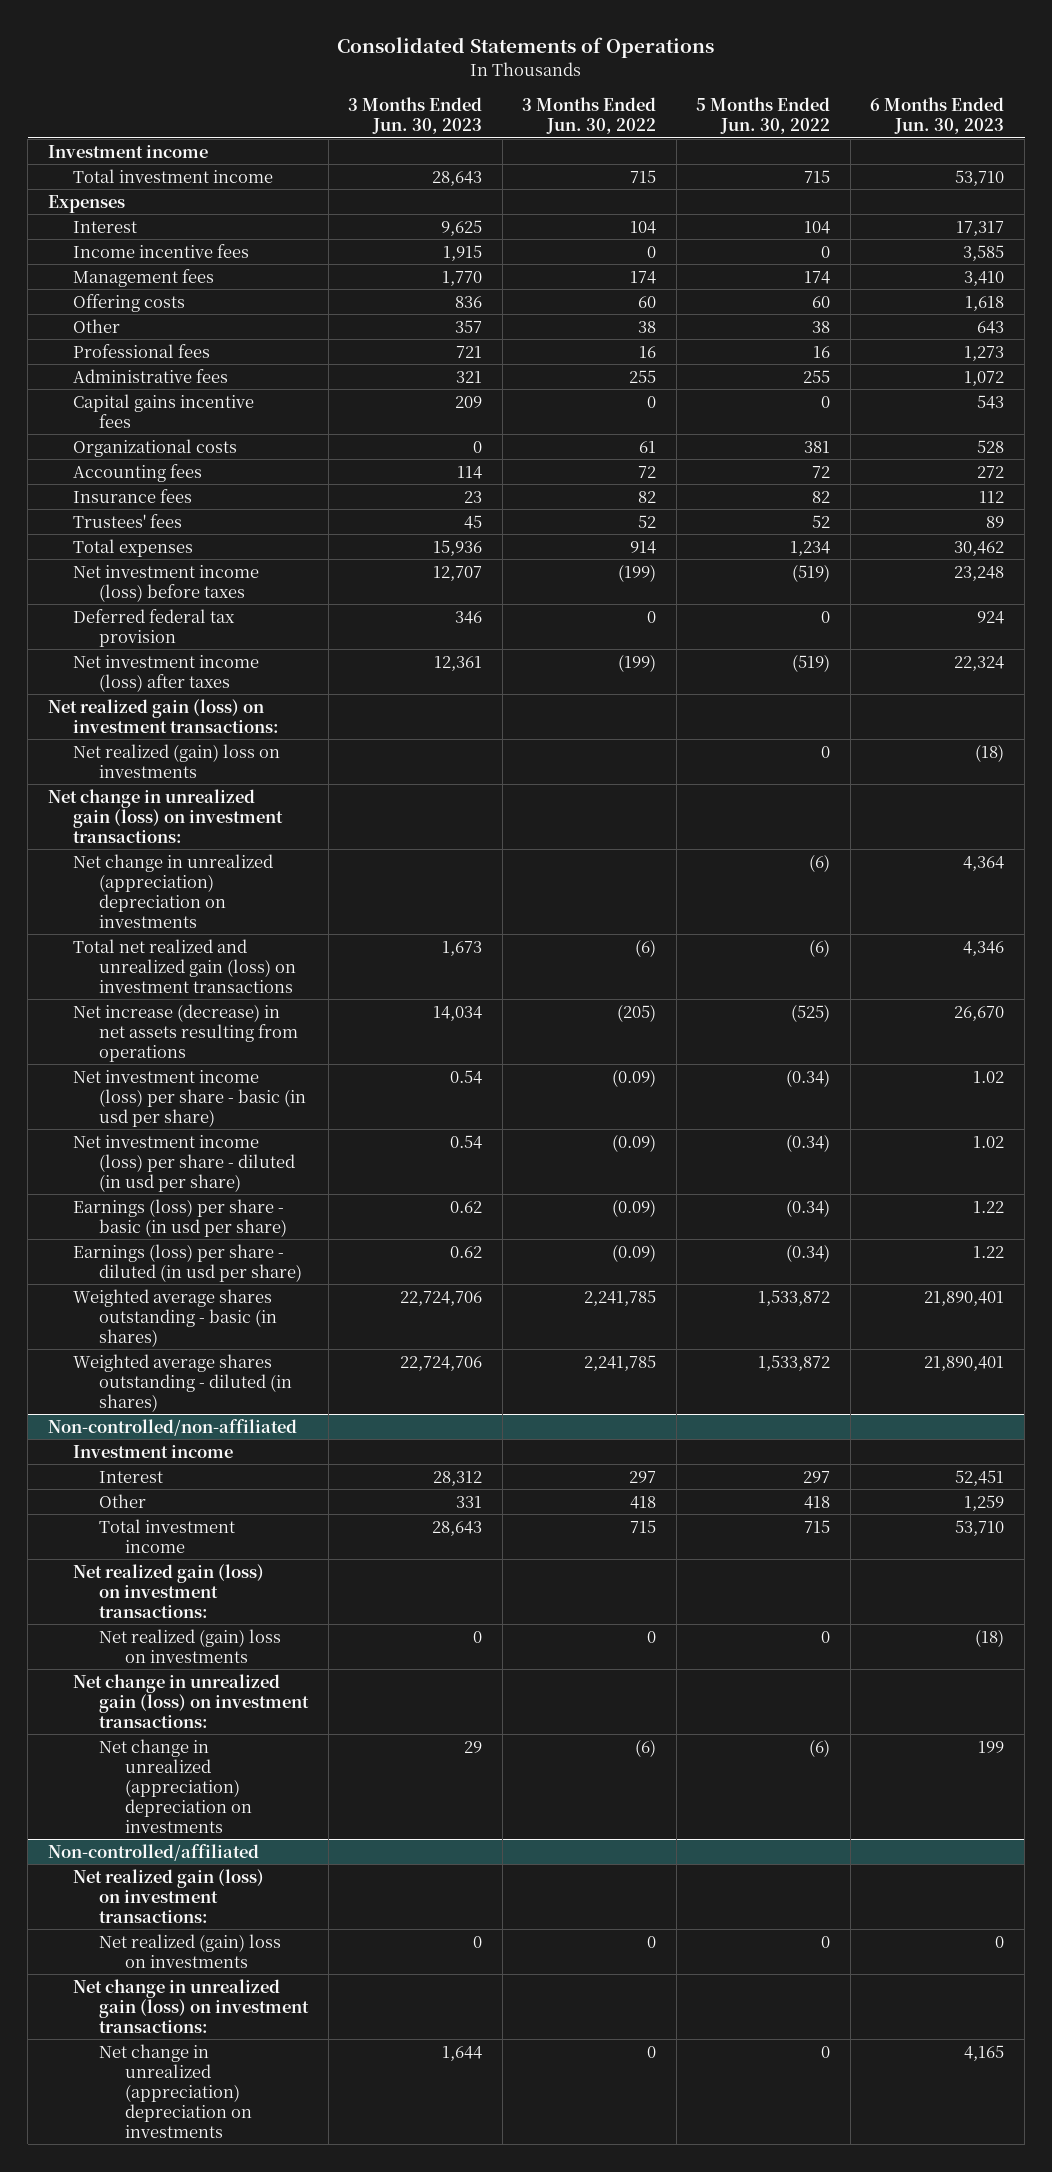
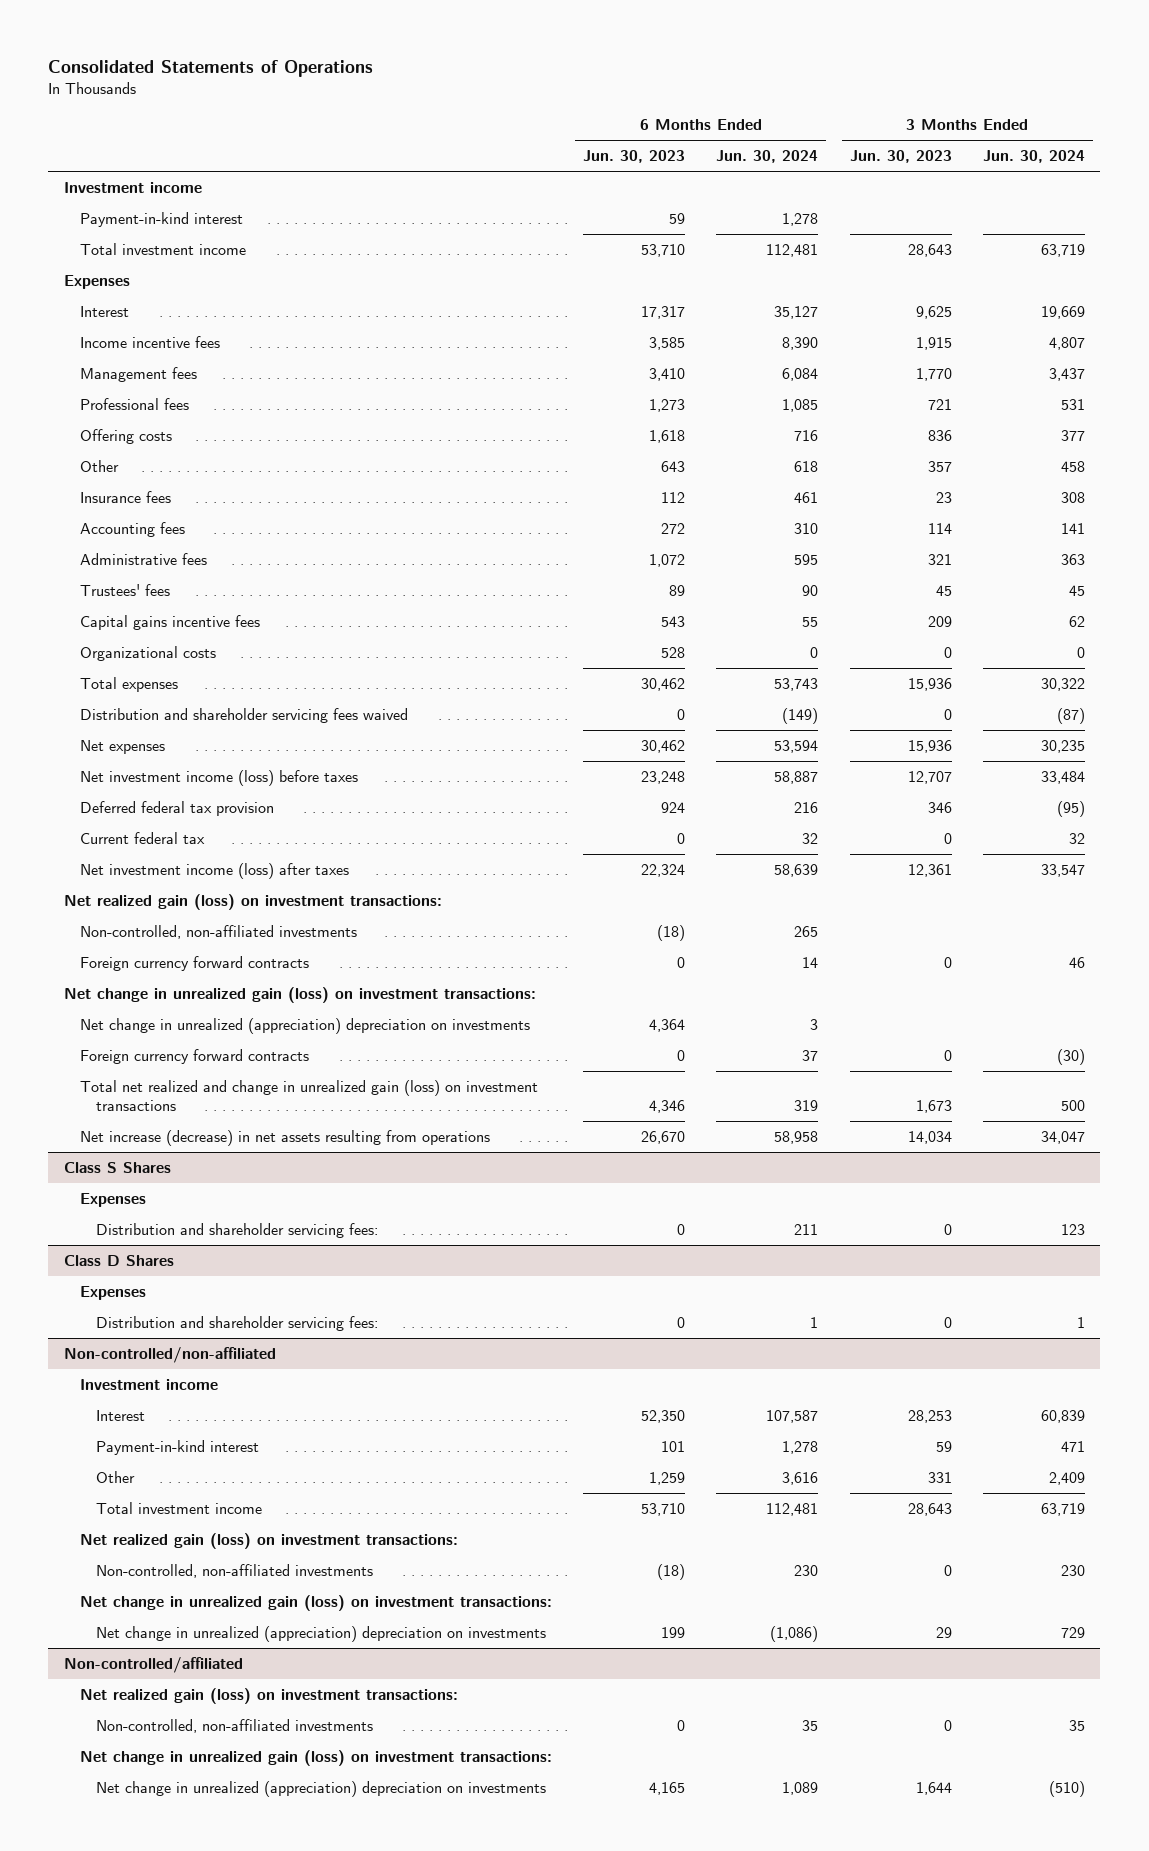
- | 3 Months Ended Jun. 30, 2023 | 3 Months Ended Jun. 30, 2022 | 5 Months Ended Jun. 30, 2022 | 6 Months Ended Jun. 30, 2023
+ | 6 Months Ended Jun. 30, 2023 | 6 Months Ended Jun. 30, 2024 | 3 Months Ended Jun. 30, 2023 | 3 Months Ended Jun. 30, 2024
+ Payment-in-kind interest | 59 | 1,278 | |
moved up: Professional fees | 1,273 | 1,085 | 721 | 531
moved up: Insurance fees | 112 | 461 | 23 | 308
moved up: Accounting fees | 272 | 310 | 114 | 141
moved up: Trustees' fees | 89 | 90 | 45 | 45
+ Distribution and shareholder servicing fees waived | 0 | (149) | 0 | (87)
+ Net expenses | 30,462 | 53,594 | 15,936 | 30,235
+ Current federal tax | 0 | 32 | 0 | 32
- Net realized (gain) loss on investments | | | 0 | (18)
+ Non-controlled, non-affiliated investments | (18) | 265 | |
+ Foreign currency forward contracts | 0 | 14 | 0 | 46
- Total net realized and unrealized gain (loss) on investment transactions | 1,673 | (6) | (6) | 4,346
+ Foreign currency forward contracts | 0 | 37 | 0 | (30)
+ Total net realized and change in unrealized gain (loss) on investment transactions | 4,346 | 319 | 1,673 | 500
- Net investment income (loss) per share - basic (in usd per share) | 0.54 | (0.09) | (0.34) | 1.02
- Net investment income (loss) per share - diluted (in usd per share) | 0.54 | (0.09) | (0.34) | 1.02
- Earnings (loss) per share - basic (in usd per share) | 0.62 | (0.09) | (0.34) | 1.22
- Earnings (loss) per share - diluted (in usd per share) | 0.62 | (0.09) | (0.34) | 1.22
- Weighted average shares outstanding - basic (in shares) | 22,724,706 | 2,241,785 | 1,533,872 | 21,890,401
- Weighted average shares outstanding - diluted (in shares) | 22,724,706 | 2,241,785 | 1,533,872 | 21,890,401
+ Class S Shares
+ Expenses
+ Distribution and shareholder servicing fees: | 0 | 211 | 0 | 123
+ Class D Shares
+ Expenses
+ Distribution and shareholder servicing fees: | 0 | 1 | 0 | 1
@ Non-controlled/non-affiliated
- Interest | 28,312 | 297 | 297 | 52,451
+ Interest | 52,350 | 107,587 | 28,253 | 60,839
+ Payment-in-kind interest | 101 | 1,278 | 59 | 471
- Net realized (gain) loss on investments | 0 | 0 | 0 | (18)
+ Non-controlled, non-affiliated investments | (18) | 230 | 0 | 230
@ Non-controlled/affiliated
- Net realized (gain) loss on investments | 0 | 0 | 0 | 0
+ Non-controlled, non-affiliated investments | 0 | 35 | 0 | 35

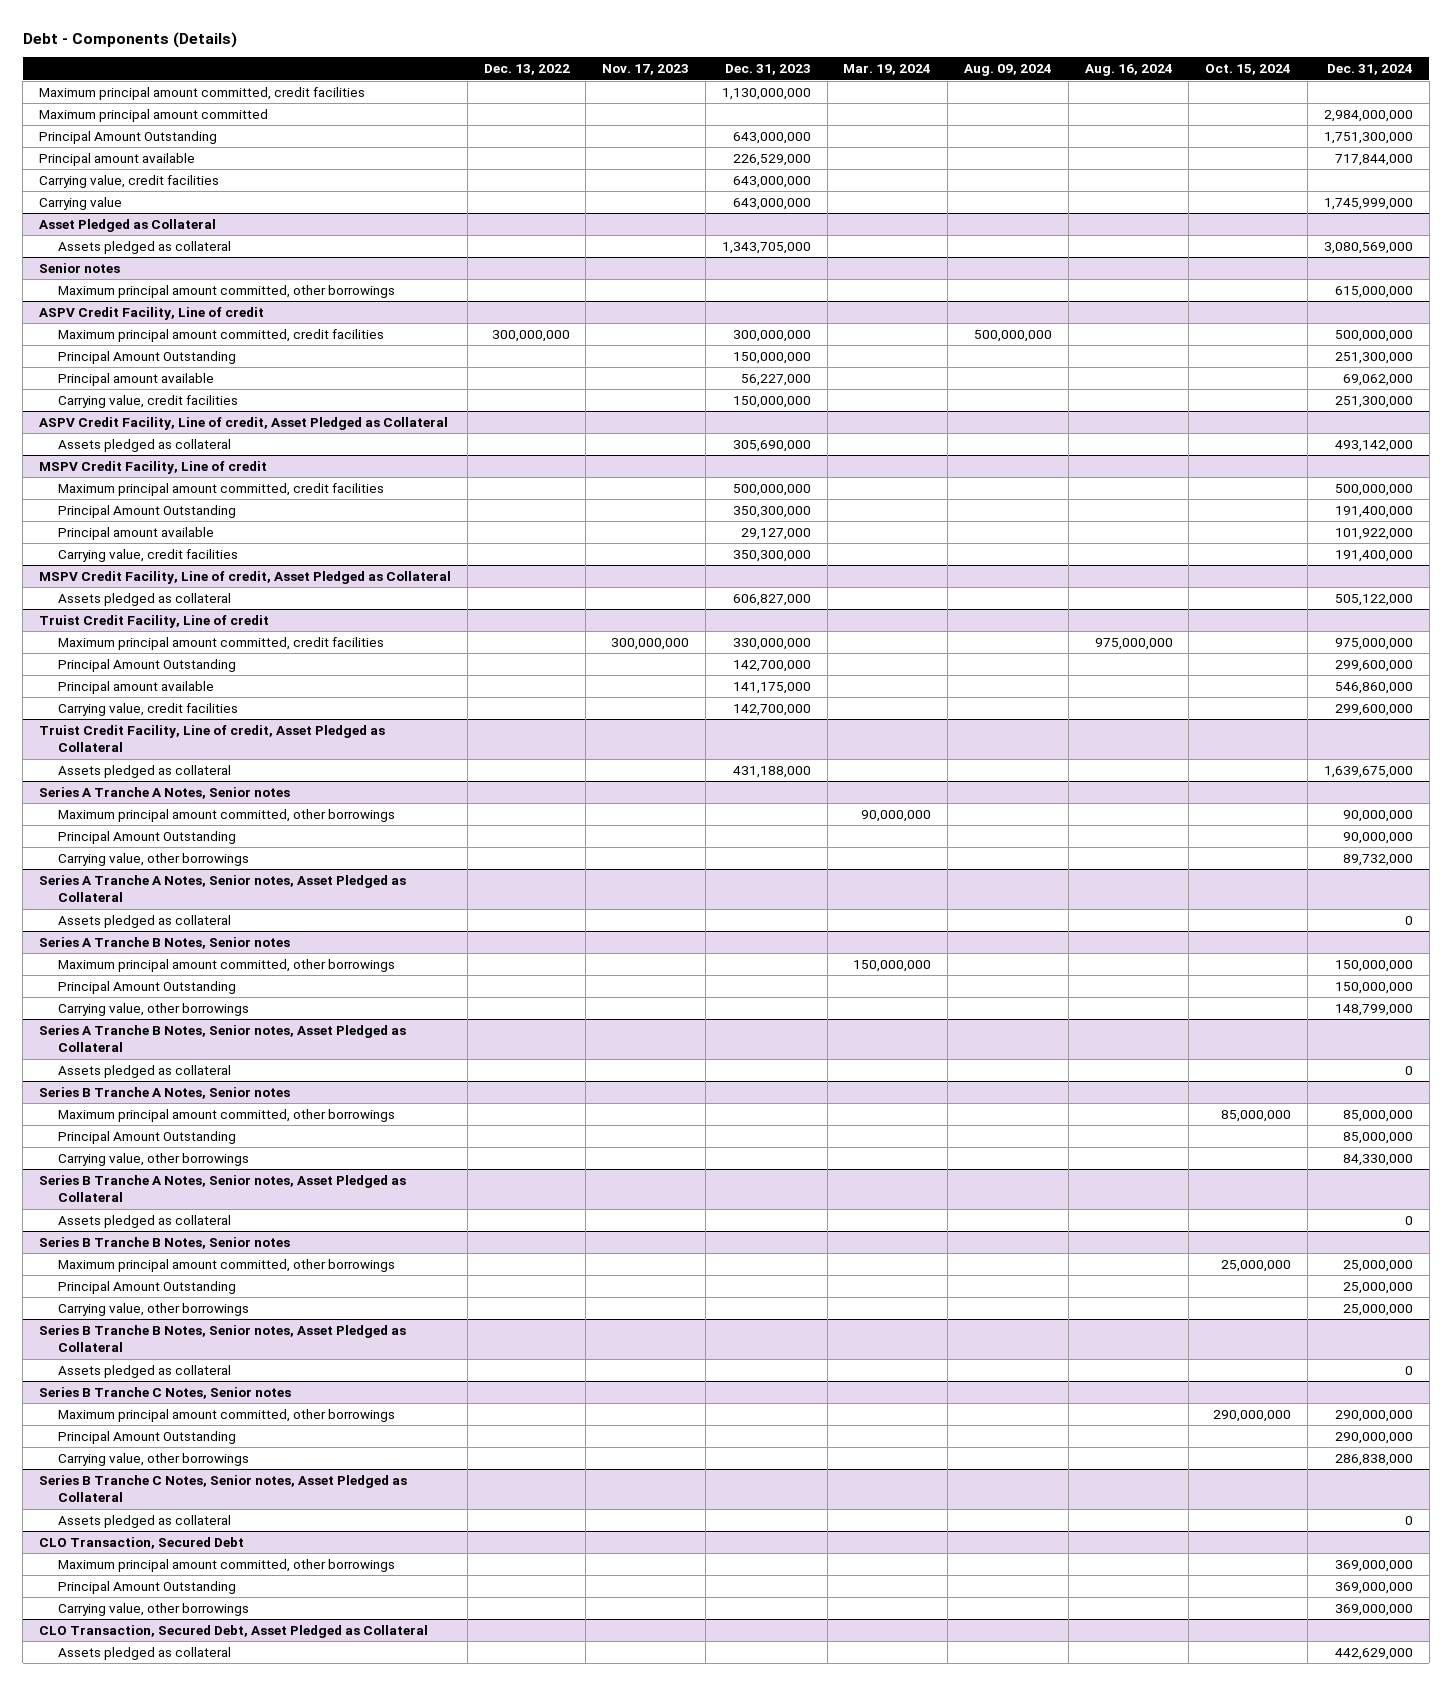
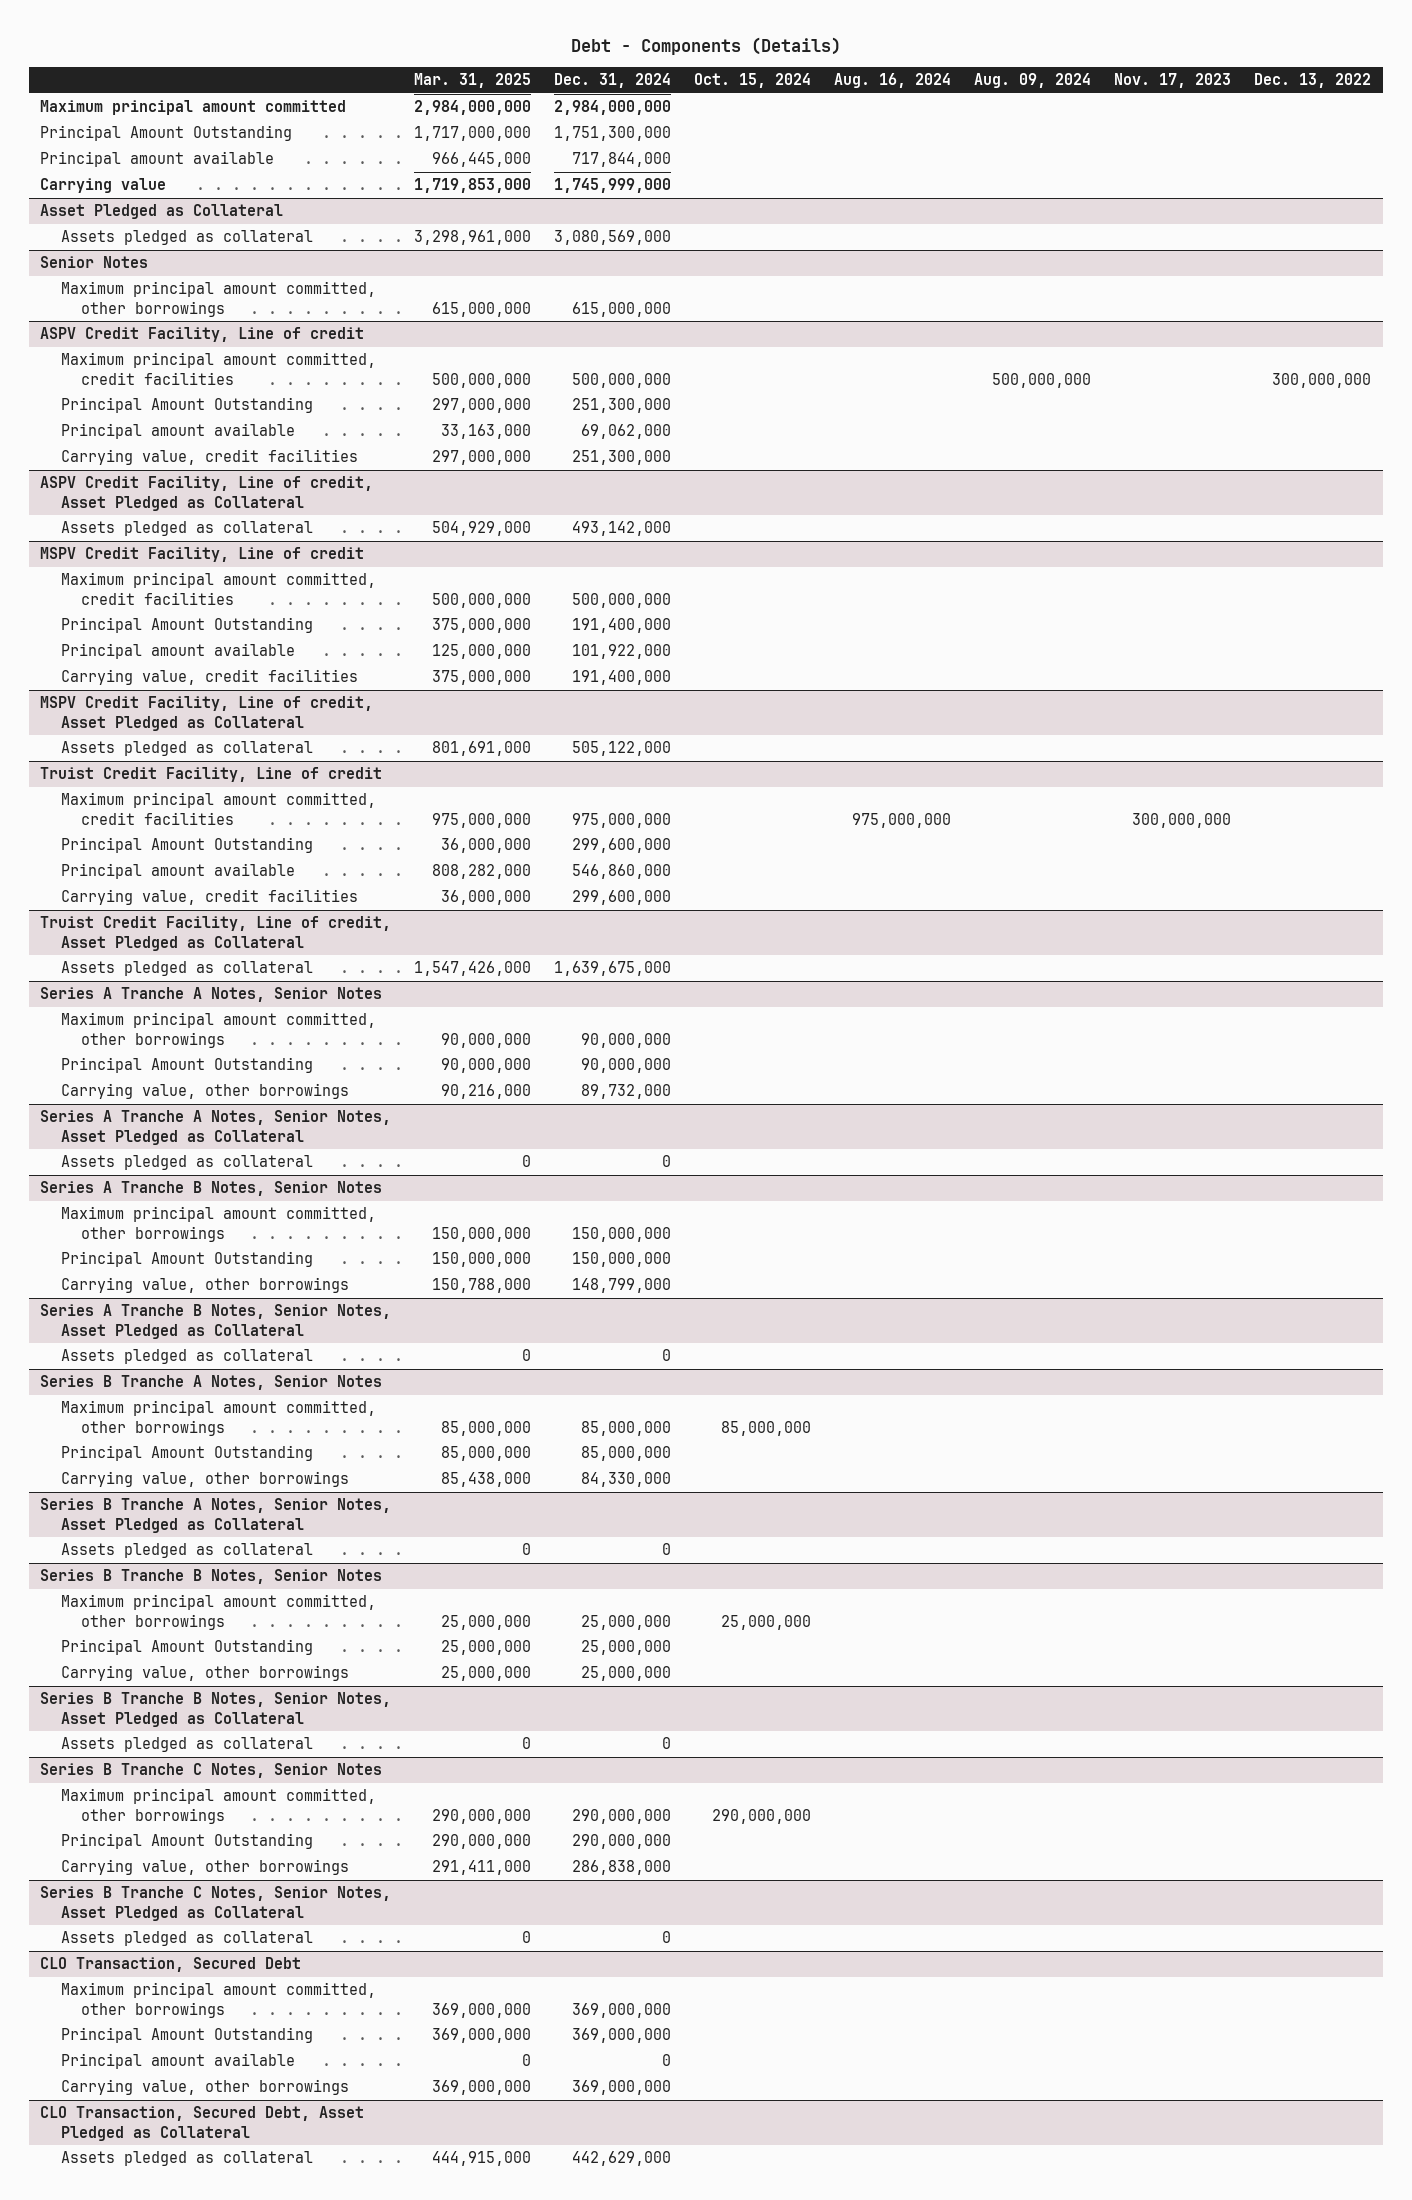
- | Dec. 13, 2022 | Nov. 17, 2023 | Dec. 31, 2023 | Mar. 19, 2024 | Aug. 09, 2024 | Aug. 16, 2024 | Oct. 15, 2024 | Dec. 31, 2024
+ | Mar. 31, 2025 | Dec. 31, 2024 | Oct. 15, 2024 | Aug. 16, 2024 | Aug. 09, 2024 | Nov. 17, 2023 | Dec. 13, 2022
- Maximum principal amount committed, credit facilities | | | 1,130,000,000 | | | | |
- Carrying value, credit facilities | | | 643,000,000 | | | | |
- Senior notes
+ Senior Notes
- Series A Tranche A Notes, Senior notes
+ Series A Tranche A Notes, Senior Notes
- Series A Tranche A Notes, Senior notes, Asset Pledged as Collateral
+ Series A Tranche A Notes, Senior Notes, Asset Pledged as Collateral
- Series A Tranche B Notes, Senior notes
+ Series A Tranche B Notes, Senior Notes
- Series A Tranche B Notes, Senior notes, Asset Pledged as Collateral
+ Series A Tranche B Notes, Senior Notes, Asset Pledged as Collateral
- Series B Tranche A Notes, Senior notes
+ Series B Tranche A Notes, Senior Notes
- Series B Tranche A Notes, Senior notes, Asset Pledged as Collateral
+ Series B Tranche A Notes, Senior Notes, Asset Pledged as Collateral
- Series B Tranche B Notes, Senior notes
+ Series B Tranche B Notes, Senior Notes
- Series B Tranche B Notes, Senior notes, Asset Pledged as Collateral
+ Series B Tranche B Notes, Senior Notes, Asset Pledged as Collateral
- Series B Tranche C Notes, Senior notes
+ Series B Tranche C Notes, Senior Notes
- Series B Tranche C Notes, Senior notes, Asset Pledged as Collateral
+ Series B Tranche C Notes, Senior Notes, Asset Pledged as Collateral
@ CLO Transaction, Secured Debt
+ Principal amount available | 0 | 0 | | | | |

